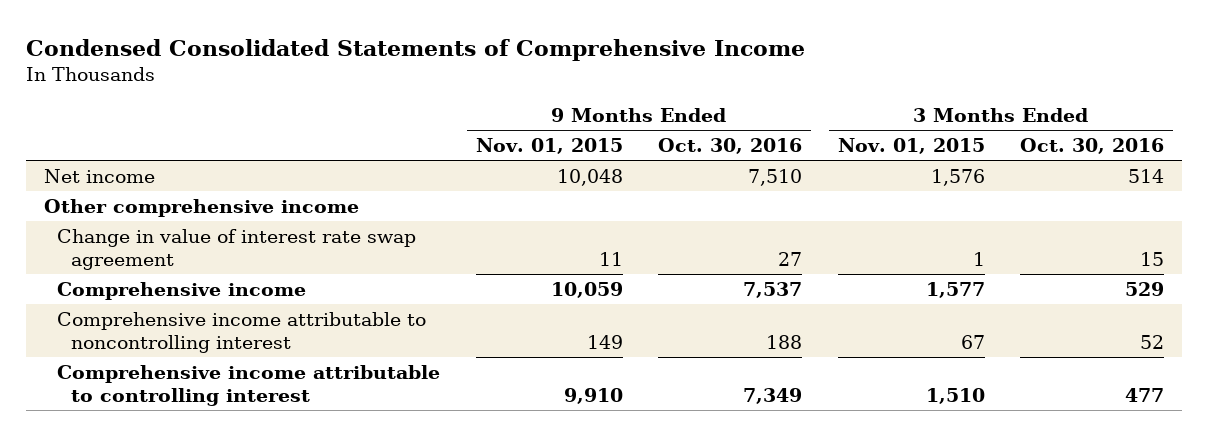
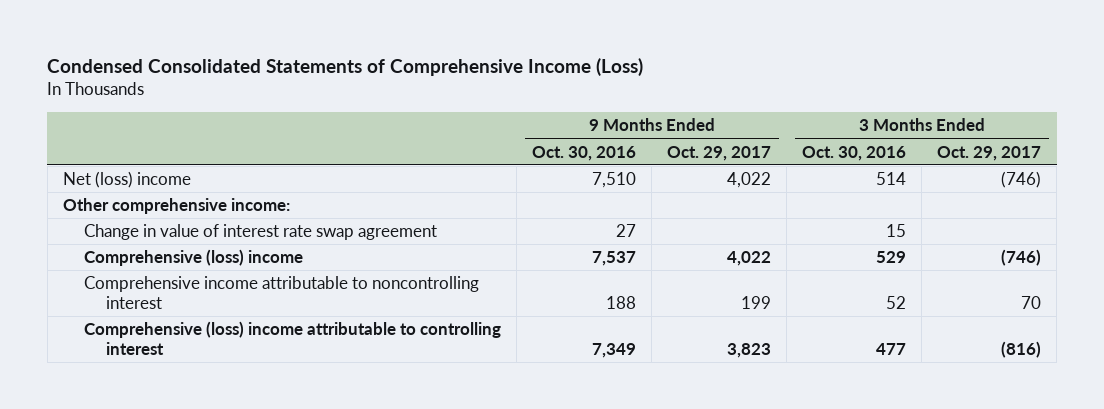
- Condensed Consolidated Statements of Comprehensive Income
+ Condensed Consolidated Statements of Comprehensive Income (Loss)
- | 9 Months Ended Nov. 01, 2015 | 9 Months Ended Oct. 30, 2016 | 3 Months Ended Nov. 01, 2015 | 3 Months Ended Oct. 30, 2016
+ | 9 Months Ended Oct. 30, 2016 | 9 Months Ended Oct. 29, 2017 | 3 Months Ended Oct. 30, 2016 | 3 Months Ended Oct. 29, 2017
- Net income | 10,048 | 7,510 | 1,576 | 514
- Other comprehensive income
+ Net (loss) income | 7,510 | 4,022 | 514 | (746)
+ Other comprehensive income:
- Comprehensive income | 10,059 | 7,537 | 1,577 | 529
+ Comprehensive (loss) income | 7,537 | 4,022 | 529 | (746)
- Comprehensive income attributable to controlling interest | 9,910 | 7,349 | 1,510 | 477
+ Comprehensive (loss) income attributable to controlling interest | 7,349 | 3,823 | 477 | (816)

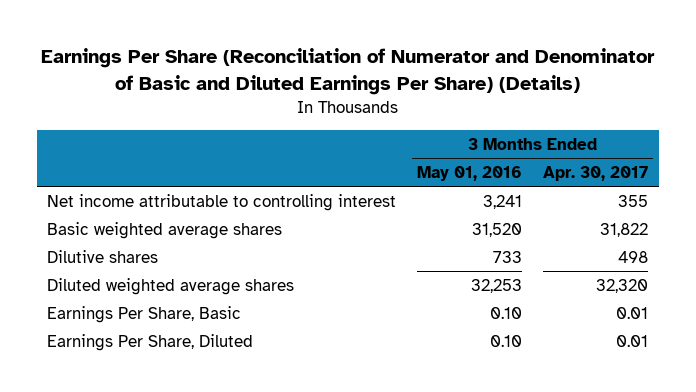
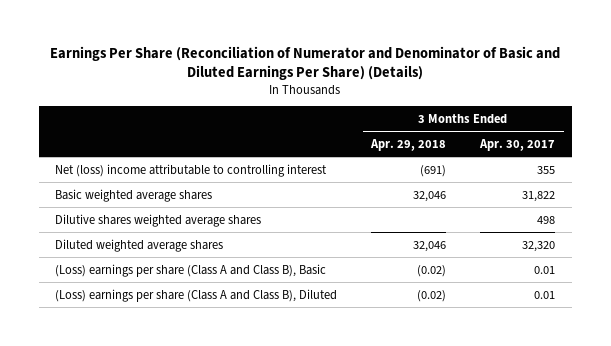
- | 3 Months Ended May 01, 2016 | 3 Months Ended Apr. 30, 2017
+ | 3 Months Ended Apr. 29, 2018 | 3 Months Ended Apr. 30, 2017
- Net income attributable to controlling interest | 3,241 | 355
+ Net (loss) income attributable to controlling interest | (691) | 355
- Dilutive shares | 733 | 498
+ Dilutive shares weighted average shares | | 498
- Earnings Per Share, Basic | 0.10 | 0.01
- Earnings Per Share, Diluted | 0.10 | 0.01
+ (Loss) earnings per share (Class A and Class B), Basic | (0.02) | 0.01
+ (Loss) earnings per share (Class A and Class B), Diluted | (0.02) | 0.01

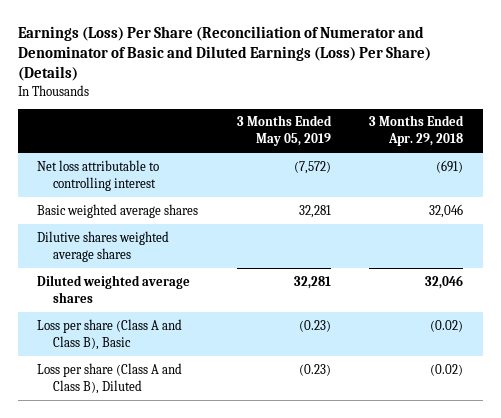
- Earnings Per Share (Reconciliation of Numerator and Denominator of Basic and Diluted Earnings Per Share) (Details)
+ Earnings (Loss) Per Share (Reconciliation of Numerator and Denominator of Basic and Diluted Earnings (Loss) Per Share) (Details)
- | 3 Months Ended Apr. 29, 2018 | 3 Months Ended Apr. 30, 2017
+ | 3 Months Ended May 05, 2019 | 3 Months Ended Apr. 29, 2018
- Net (loss) income attributable to controlling interest | (691) | 355
+ Net loss attributable to controlling interest | (7,572) | (691)
- (Loss) earnings per share (Class A and Class B), Basic | (0.02) | 0.01
- (Loss) earnings per share (Class A and Class B), Diluted | (0.02) | 0.01
+ Loss per share (Class A and Class B), Basic | (0.23) | (0.02)
+ Loss per share (Class A and Class B), Diluted | (0.23) | (0.02)

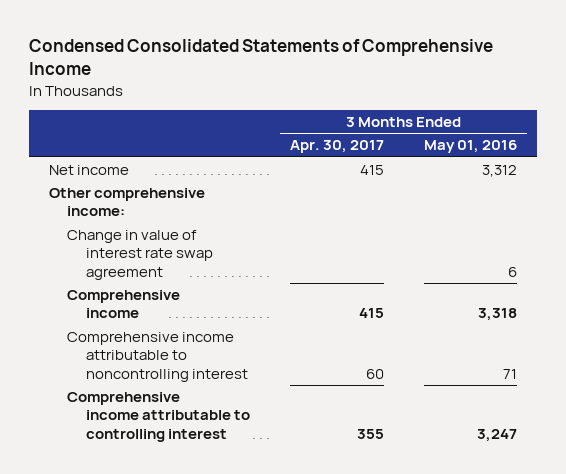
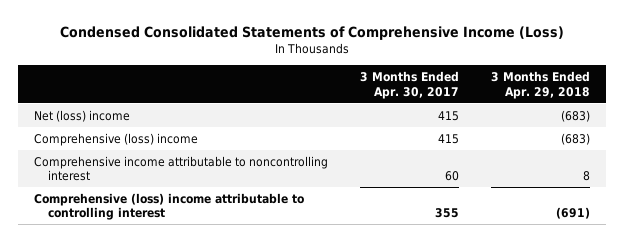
- Condensed Consolidated Statements of Comprehensive Income
+ Condensed Consolidated Statements of Comprehensive Income (Loss)
- | 3 Months Ended Apr. 30, 2017 | 3 Months Ended May 01, 2016
+ | 3 Months Ended Apr. 30, 2017 | 3 Months Ended Apr. 29, 2018
- Net income | 415 | 3,312
- Other comprehensive income:
- Change in value of interest rate swap agreement | | 6
- Comprehensive income | 415 | 3,318
+ Net (loss) income | 415 | (683)
+ Comprehensive (loss) income | 415 | (683)
- Comprehensive income attributable to controlling interest | 355 | 3,247
+ Comprehensive (loss) income attributable to controlling interest | 355 | (691)

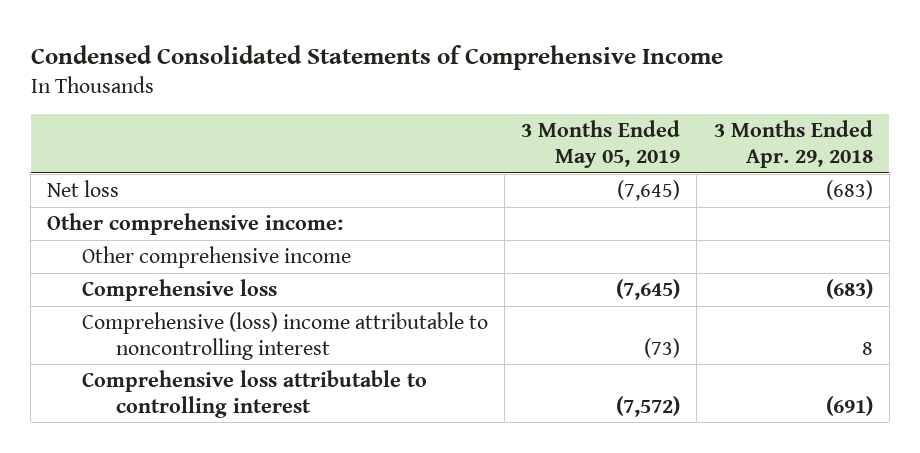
- Condensed Consolidated Statements of Comprehensive Income (Loss)
+ Condensed Consolidated Statements of Comprehensive Income
- | 3 Months Ended Apr. 30, 2017 | 3 Months Ended Apr. 29, 2018
+ | 3 Months Ended May 05, 2019 | 3 Months Ended Apr. 29, 2018
- Net (loss) income | 415 | (683)
- Comprehensive (loss) income | 415 | (683)
- Comprehensive income attributable to noncontrolling interest | 60 | 8
- Comprehensive (loss) income attributable to controlling interest | 355 | (691)
+ Net loss | (7,645) | (683)
+ Other comprehensive income:
+ Other comprehensive income
+ Comprehensive loss | (7,645) | (683)
+ Comprehensive (loss) income attributable to noncontrolling interest | (73) | 8
+ Comprehensive loss attributable to controlling interest | (7,572) | (691)

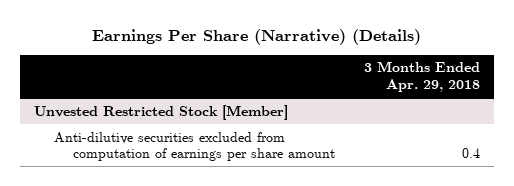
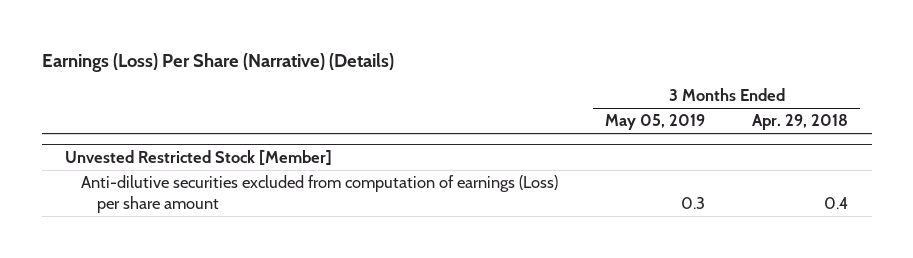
- Earnings Per Share (Narrative) (Details)
+ Earnings (Loss) Per Share (Narrative) (Details)
- | 3 Months Ended Apr. 29, 2018
+ | 3 Months Ended May 05, 2019 | 3 Months Ended Apr. 29, 2018
@ Unvested Restricted Stock [Member]
- Anti-dilutive securities excluded from computation of earnings per share amount | 0.4
+ Anti-dilutive securities excluded from computation of earnings (Loss) per share amount | 0.3 | 0.4

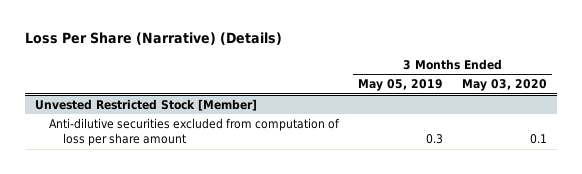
- Earnings (Loss) Per Share (Narrative) (Details)
+ Loss Per Share (Narrative) (Details)
- | 3 Months Ended May 05, 2019 | 3 Months Ended Apr. 29, 2018
+ | 3 Months Ended May 05, 2019 | 3 Months Ended May 03, 2020
@ Unvested Restricted Stock [Member]
- Anti-dilutive securities excluded from computation of earnings (Loss) per share amount | 0.3 | 0.4
+ Anti-dilutive securities excluded from computation of loss per share amount | 0.3 | 0.1

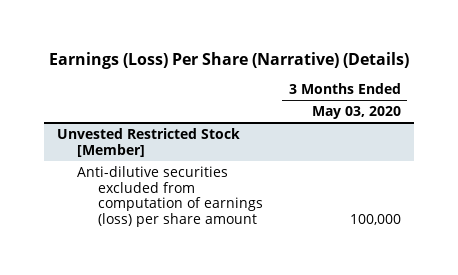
- Loss Per Share (Narrative) (Details)
+ Earnings (Loss) Per Share (Narrative) (Details)
- | 3 Months Ended May 05, 2019 | 3 Months Ended May 03, 2020
+ | 3 Months Ended May 03, 2020
@ Unvested Restricted Stock [Member]
- Anti-dilutive securities excluded from computation of loss per share amount | 0.3 | 0.1
+ Anti-dilutive securities excluded from computation of earnings (loss) per share amount | 100,000

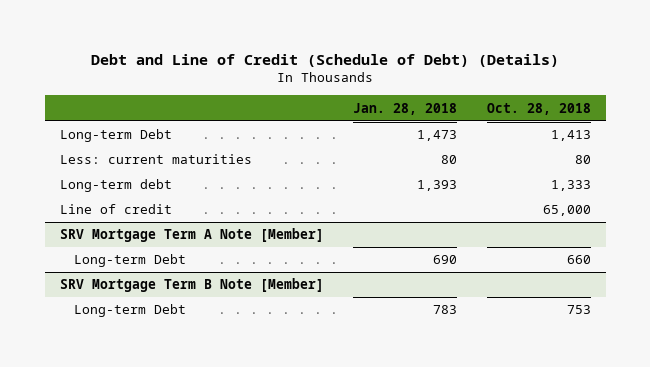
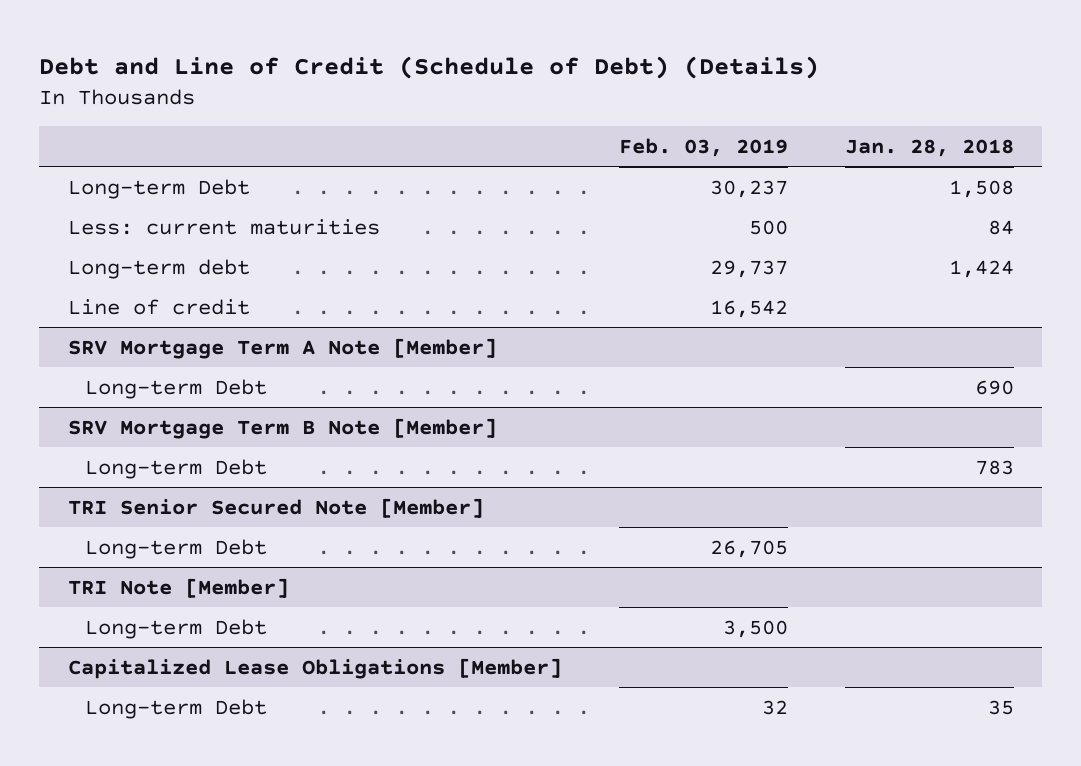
- | Jan. 28, 2018 | Oct. 28, 2018
+ | Feb. 03, 2019 | Jan. 28, 2018
- Long-term Debt | 1,473 | 1,413
- Less: current maturities | 80 | 80
- Long-term debt | 1,393 | 1,333
+ Long-term Debt | 30,237 | 1,508
+ Less: current maturities | 500 | 84
+ Long-term debt | 29,737 | 1,424
+ TRI Senior Secured Note [Member]
+ Long-term Debt | 26,705 |
+ TRI Note [Member]
+ Long-term Debt | 3,500 |
+ Capitalized Lease Obligations [Member]
+ Long-term Debt | 32 | 35

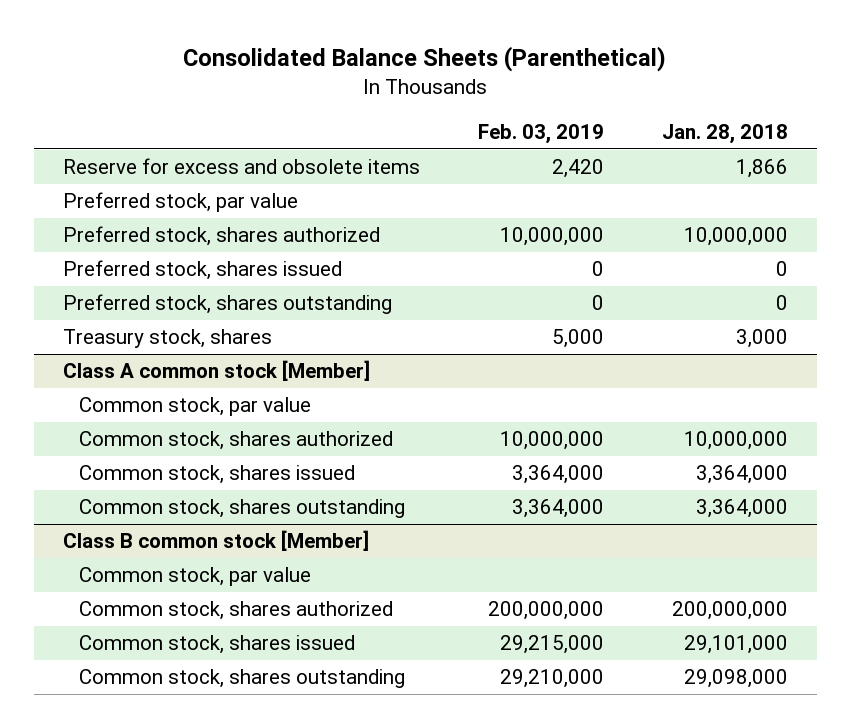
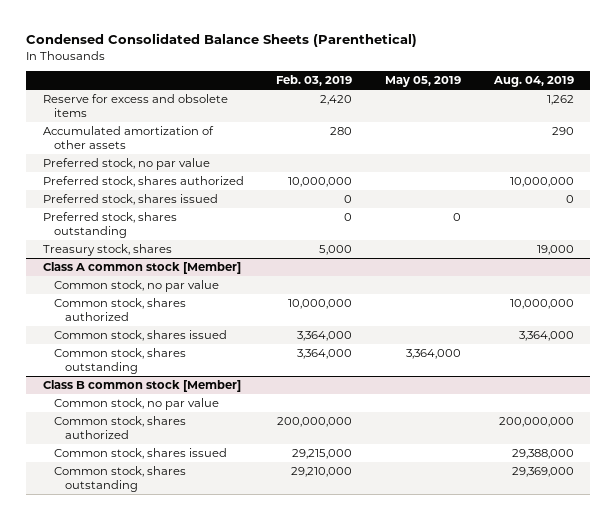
- Consolidated Balance Sheets (Parenthetical)
+ Condensed Consolidated Balance Sheets (Parenthetical)
- | Feb. 03, 2019 | Jan. 28, 2018
+ | Feb. 03, 2019 | May 05, 2019 | Aug. 04, 2019
- Preferred stock, par value
+ Accumulated amortization of other assets | 280 | | 290
+ Preferred stock, no par value
@ Class A common stock [Member]
- Common stock, par value
+ Common stock, no par value
@ Class B common stock [Member]
- Common stock, par value
+ Common stock, no par value

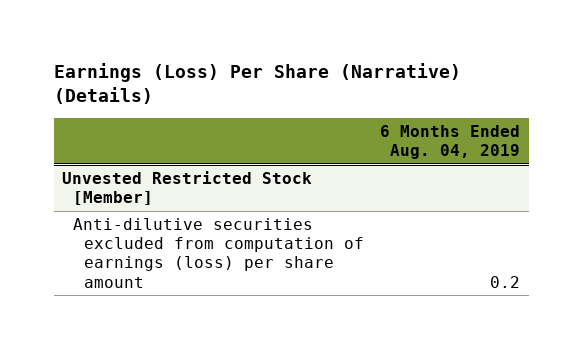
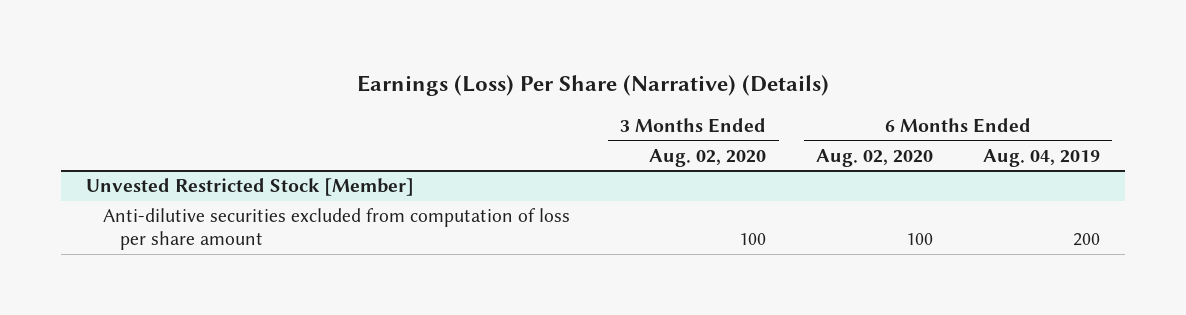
- | 6 Months Ended Aug. 04, 2019
+ | 3 Months Ended Aug. 02, 2020 | 6 Months Ended Aug. 02, 2020 | 6 Months Ended Aug. 04, 2019
@ Unvested Restricted Stock [Member]
- Anti-dilutive securities excluded from computation of earnings (loss) per share amount | 0.2
+ Anti-dilutive securities excluded from computation of loss per share amount | 100 | 100 | 200

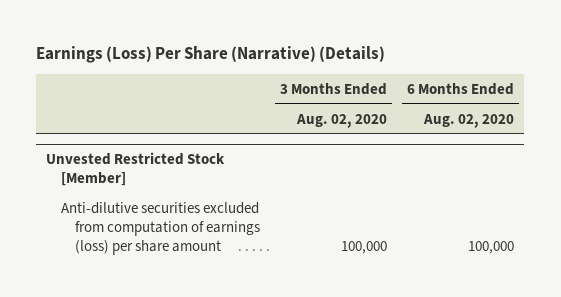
- | 3 Months Ended Aug. 02, 2020 | 6 Months Ended Aug. 02, 2020 | 6 Months Ended Aug. 04, 2019
+ | 3 Months Ended Aug. 02, 2020 | 6 Months Ended Aug. 02, 2020
@ Unvested Restricted Stock [Member]
- Anti-dilutive securities excluded from computation of loss per share amount | 100 | 100 | 200
+ Anti-dilutive securities excluded from computation of earnings (loss) per share amount | 100,000 | 100,000

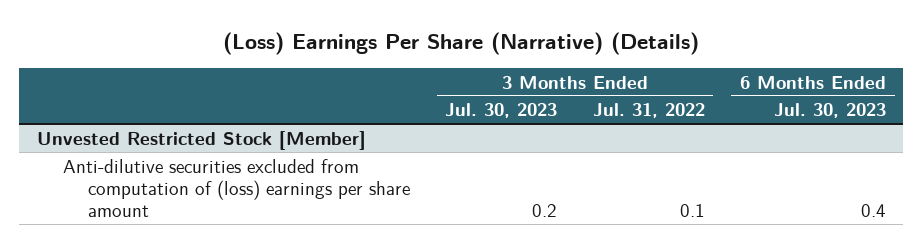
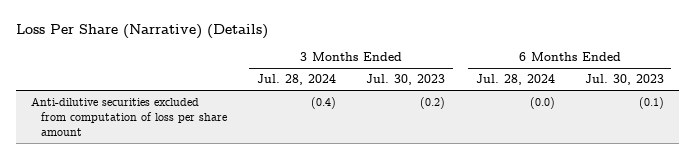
- (Loss) Earnings Per Share (Narrative) (Details)
+ Loss Per Share (Narrative) (Details)
- | 3 Months Ended Jul. 30, 2023 | 3 Months Ended Jul. 31, 2022 | 6 Months Ended Jul. 30, 2023
+ | 3 Months Ended Jul. 28, 2024 | 3 Months Ended Jul. 30, 2023 | 6 Months Ended Jul. 28, 2024 | 6 Months Ended Jul. 30, 2023
- Unvested Restricted Stock [Member]
- Anti-dilutive securities excluded from computation of (loss) earnings per share amount | 0.2 | 0.1 | 0.4
+ Anti-dilutive securities excluded from computation of loss per share amount | (0.4) | (0.2) | (0.0) | (0.1)

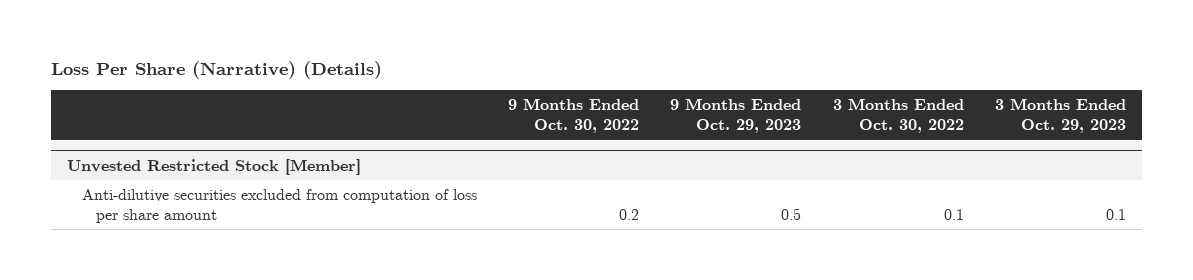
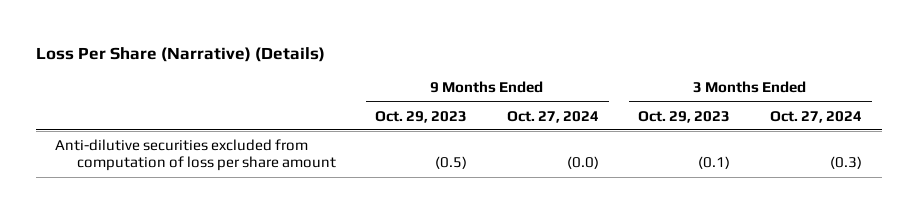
- | 9 Months Ended Oct. 30, 2022 | 9 Months Ended Oct. 29, 2023 | 3 Months Ended Oct. 30, 2022 | 3 Months Ended Oct. 29, 2023
+ | 9 Months Ended Oct. 29, 2023 | 9 Months Ended Oct. 27, 2024 | 3 Months Ended Oct. 29, 2023 | 3 Months Ended Oct. 27, 2024
- Unvested Restricted Stock [Member]
- Anti-dilutive securities excluded from computation of loss per share amount | 0.2 | 0.5 | 0.1 | 0.1
+ Anti-dilutive securities excluded from computation of loss per share amount | (0.5) | (0.0) | (0.1) | (0.3)

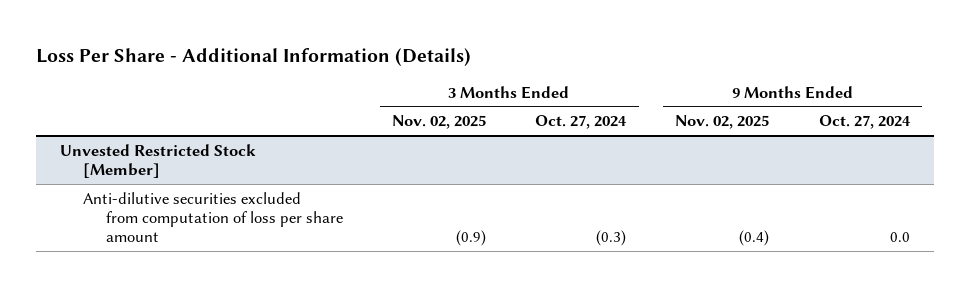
- Loss Per Share (Narrative) (Details)
+ Loss Per Share - Additional Information (Details)
- | 9 Months Ended Oct. 29, 2023 | 9 Months Ended Oct. 27, 2024 | 3 Months Ended Oct. 29, 2023 | 3 Months Ended Oct. 27, 2024
+ | 3 Months Ended Nov. 02, 2025 | 3 Months Ended Oct. 27, 2024 | 9 Months Ended Nov. 02, 2025 | 9 Months Ended Oct. 27, 2024
- Anti-dilutive securities excluded from computation of loss per share amount | (0.5) | (0.0) | (0.1) | (0.3)
+ Unvested Restricted Stock [Member]
+ Anti-dilutive securities excluded from computation of loss per share amount | (0.9) | (0.3) | (0.4) | 0.0

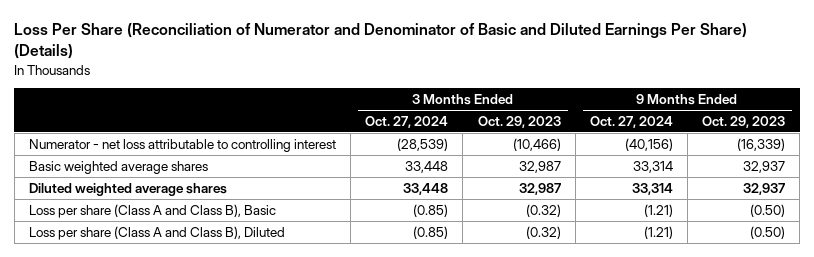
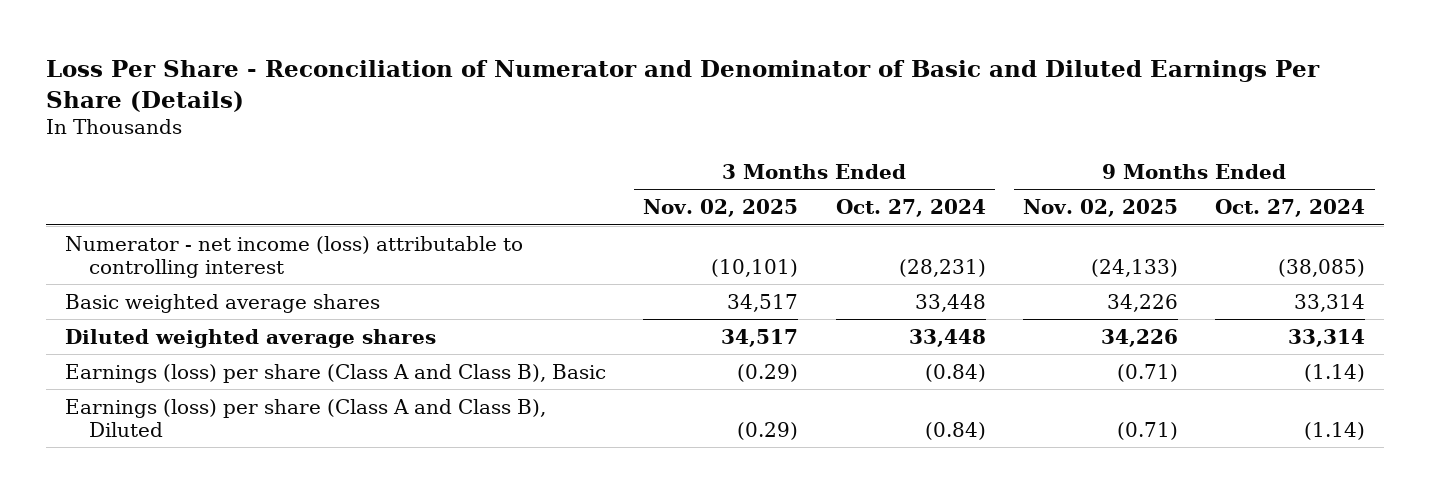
- Loss Per Share (Reconciliation of Numerator and Denominator of Basic and Diluted Earnings Per Share) (Details)
+ Loss Per Share - Reconciliation of Numerator and Denominator of Basic and Diluted Earnings Per Share (Details)
- | 3 Months Ended Oct. 27, 2024 | 3 Months Ended Oct. 29, 2023 | 9 Months Ended Oct. 27, 2024 | 9 Months Ended Oct. 29, 2023
+ | 3 Months Ended Nov. 02, 2025 | 3 Months Ended Oct. 27, 2024 | 9 Months Ended Nov. 02, 2025 | 9 Months Ended Oct. 27, 2024
- Numerator - net loss attributable to controlling interest | (28,539) | (10,466) | (40,156) | (16,339)
+ Numerator - net income (loss) attributable to controlling interest | (10,101) | (28,231) | (24,133) | (38,085)
- Loss per share (Class A and Class B), Basic | (0.85) | (0.32) | (1.21) | (0.50)
- Loss per share (Class A and Class B), Diluted | (0.85) | (0.32) | (1.21) | (0.50)
+ Earnings (loss) per share (Class A and Class B), Basic | (0.29) | (0.84) | (0.71) | (1.14)
+ Earnings (loss) per share (Class A and Class B), Diluted | (0.29) | (0.84) | (0.71) | (1.14)

